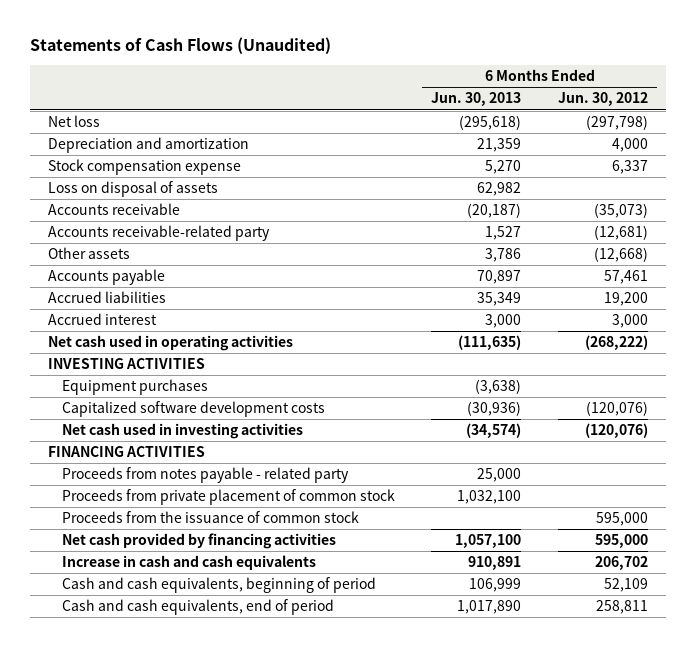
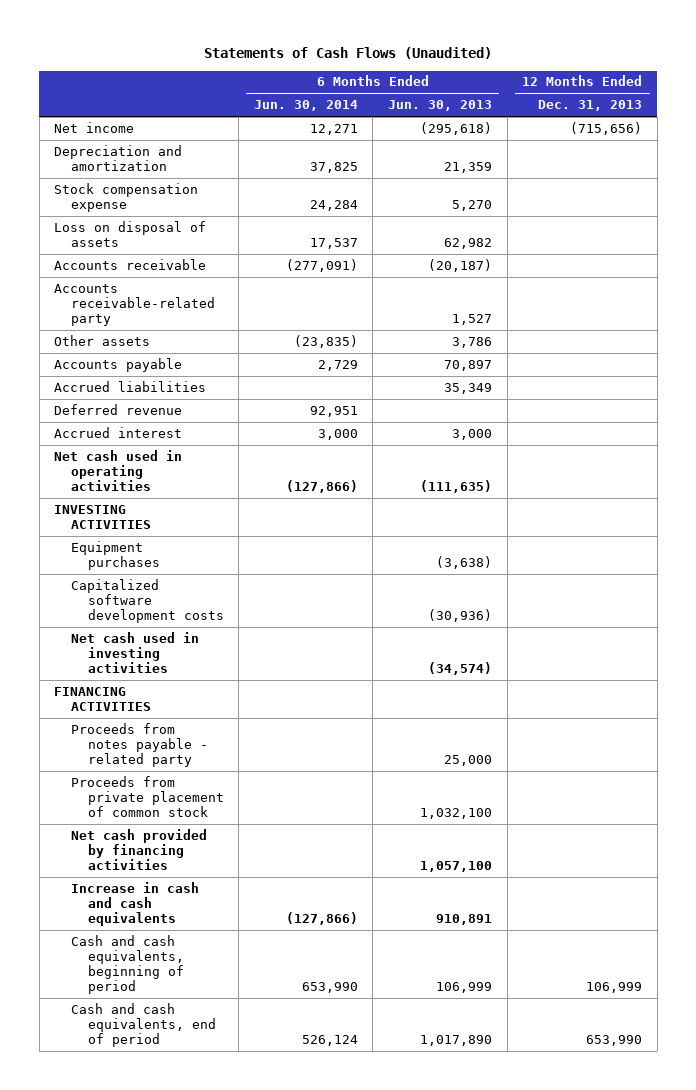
- | 6 Months Ended Jun. 30, 2013 | 6 Months Ended Jun. 30, 2012
+ | 6 Months Ended Jun. 30, 2014 | 6 Months Ended Jun. 30, 2013 | 12 Months Ended Dec. 31, 2013
- Net loss | (295,618) | (297,798)
+ Net income | 12,271 | (295,618) | (715,656)
+ Deferred revenue | 92,951 | |
- Proceeds from the issuance of common stock | | 595,000

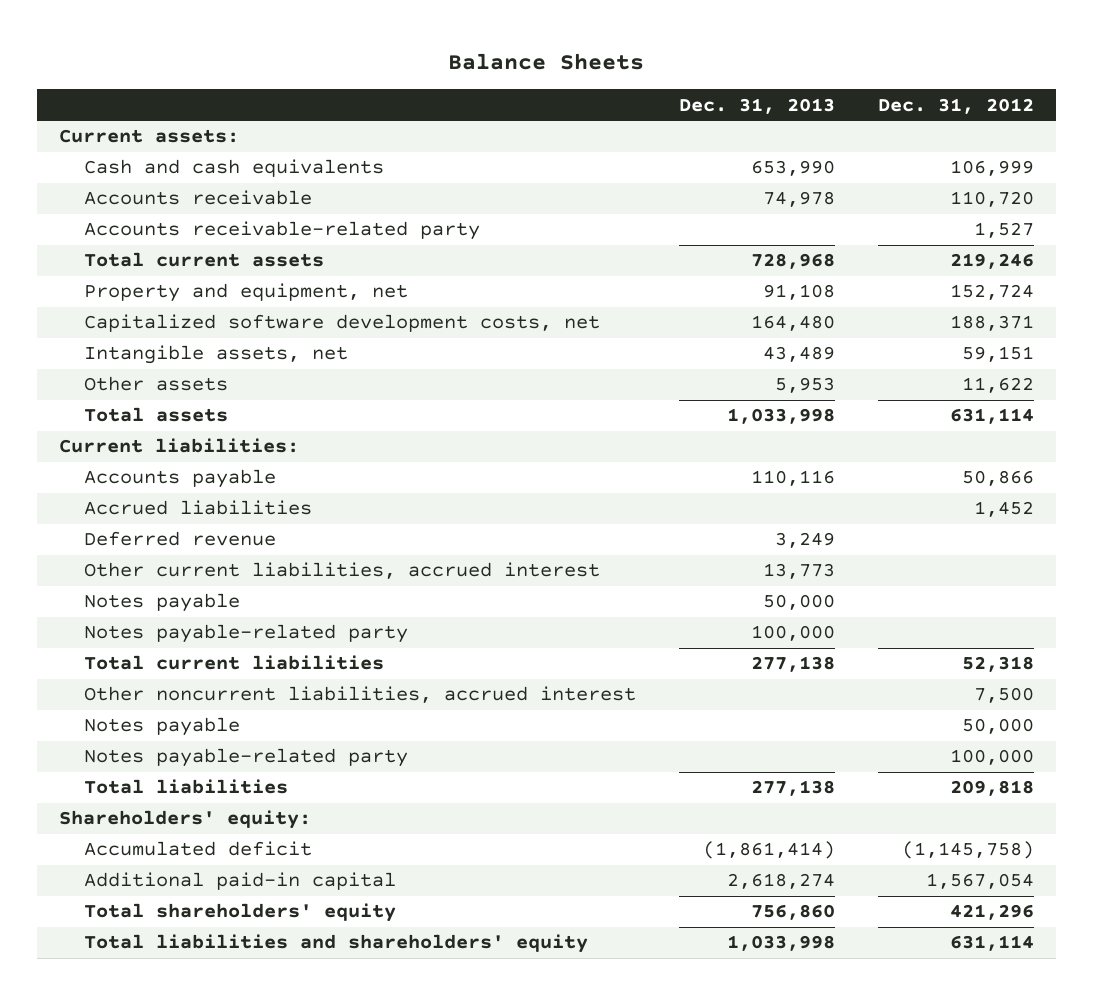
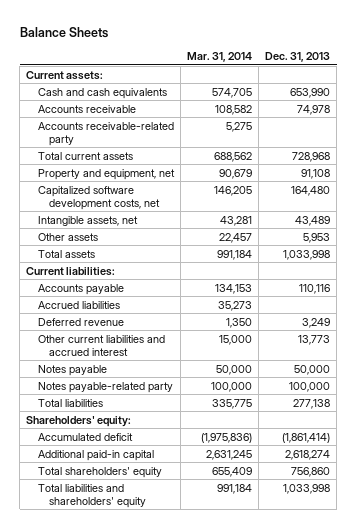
- | Dec. 31, 2013 | Dec. 31, 2012
+ | Mar. 31, 2014 | Dec. 31, 2013
- Other current liabilities, accrued interest | 13,773 |
+ Other current liabilities and accrued interest | 15,000 | 13,773
- Total current liabilities | 277,138 | 52,318
- Other noncurrent liabilities, accrued interest | | 7,500
- Notes payable | | 50,000
- Notes payable-related party | | 100,000

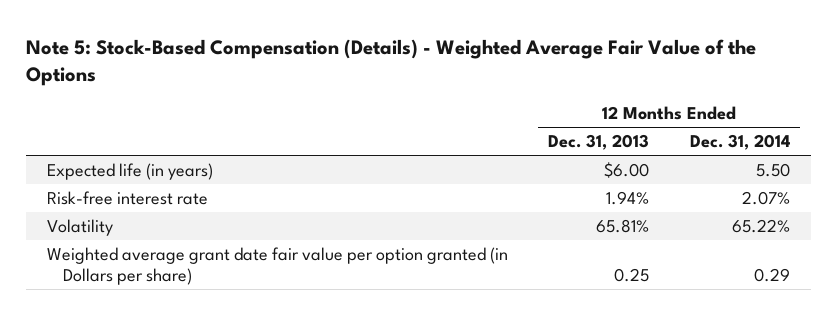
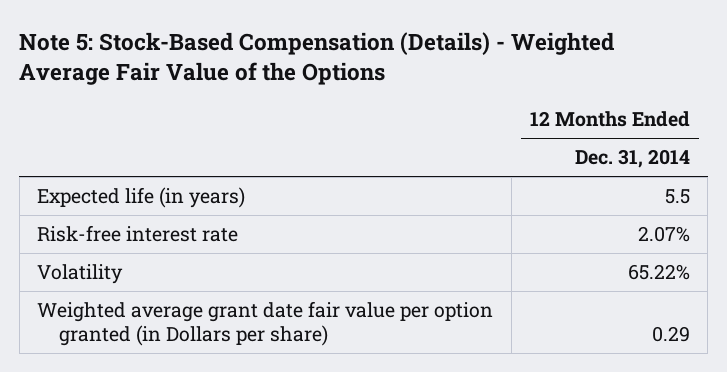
- | 12 Months Ended Dec. 31, 2013 | 12 Months Ended Dec. 31, 2014
+ | 12 Months Ended Dec. 31, 2014
- Expected life (in years) | $6.00 | 5.50
+ Expected life (in years) | 5.5

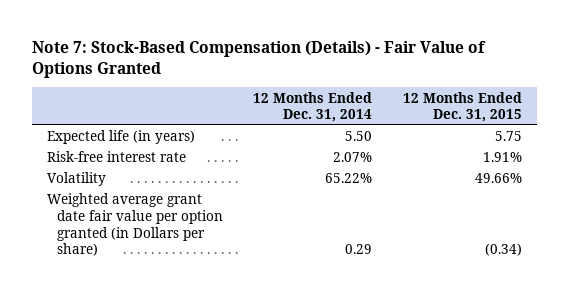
- Note 5: Stock-Based Compensation (Details) - Weighted Average Fair Value of the Options
+ Note 7: Stock-Based Compensation (Details) - Fair Value of Options Granted
- | 12 Months Ended Dec. 31, 2014
+ | 12 Months Ended Dec. 31, 2014 | 12 Months Ended Dec. 31, 2015
- Expected life (in years) | 5.5
+ Expected life (in years) | 5.50 | 5.75

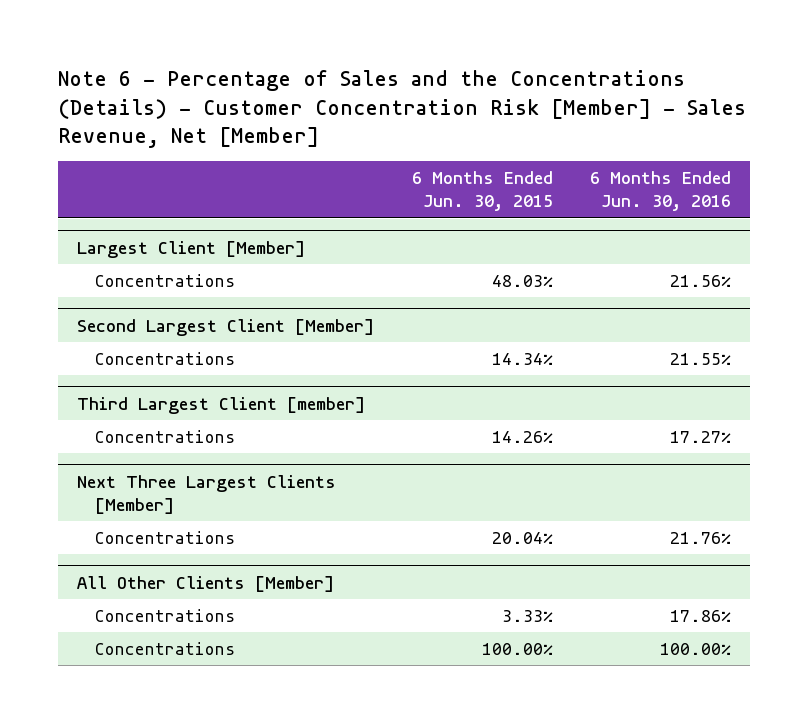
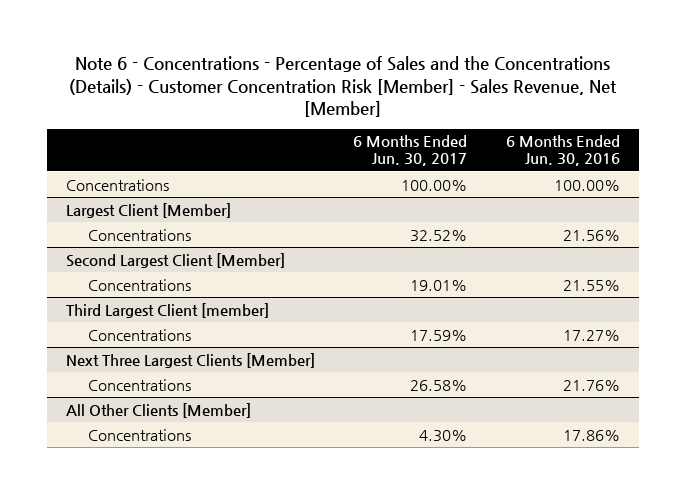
- Note 6 - Percentage of Sales and the Concentrations (Details) - Customer Concentration Risk [Member] - Sales Revenue, Net [Member]
+ Note 6 - Concentrations - Percentage of Sales and the Concentrations (Details) - Customer Concentration Risk [Member] - Sales Revenue, Net [Member]
- | 6 Months Ended Jun. 30, 2015 | 6 Months Ended Jun. 30, 2016
+ | 6 Months Ended Jun. 30, 2017 | 6 Months Ended Jun. 30, 2016
+ Concentrations | 100.00% | 100.00%
@ All Other Clients [Member]
- Concentrations | 100.00% | 100.00%

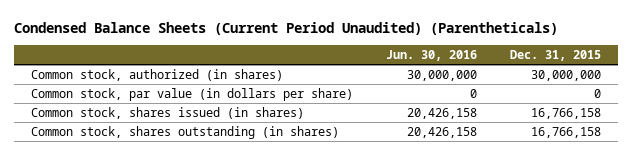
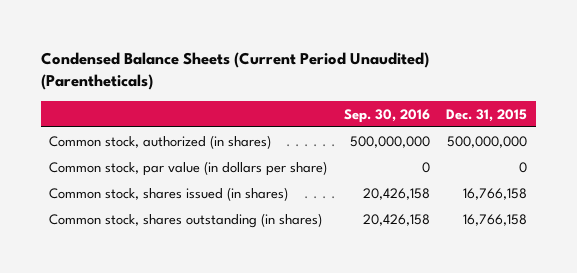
- | Jun. 30, 2016 | Dec. 31, 2015
+ | Sep. 30, 2016 | Dec. 31, 2015
- Common stock, authorized (in shares) | 30,000,000 | 30,000,000
+ Common stock, authorized (in shares) | 500,000,000 | 500,000,000

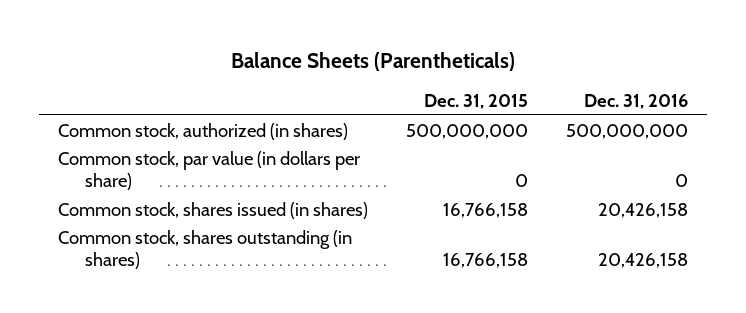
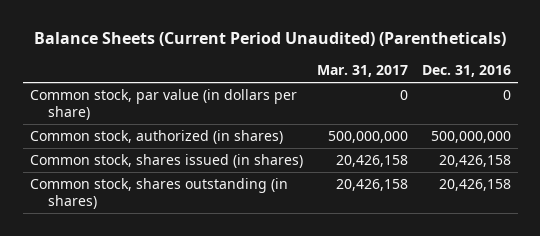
- Balance Sheets (Parentheticals)
+ Balance Sheets (Current Period Unaudited) (Parentheticals)
- | Dec. 31, 2015 | Dec. 31, 2016
+ | Mar. 31, 2017 | Dec. 31, 2016
moved down: Common stock, authorized (in shares) | 500,000,000 | 500,000,000

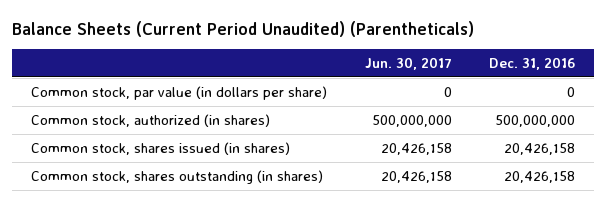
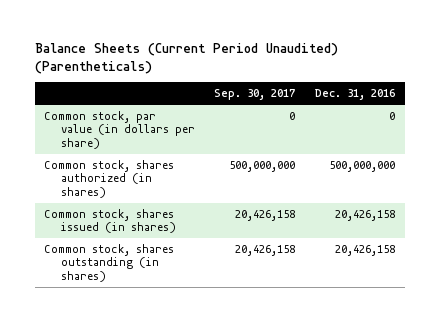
- | Jun. 30, 2017 | Dec. 31, 2016
+ | Sep. 30, 2017 | Dec. 31, 2016
- Common stock, authorized (in shares) | 500,000,000 | 500,000,000
+ Common stock, shares authorized (in shares) | 500,000,000 | 500,000,000

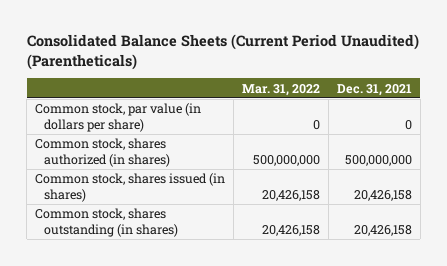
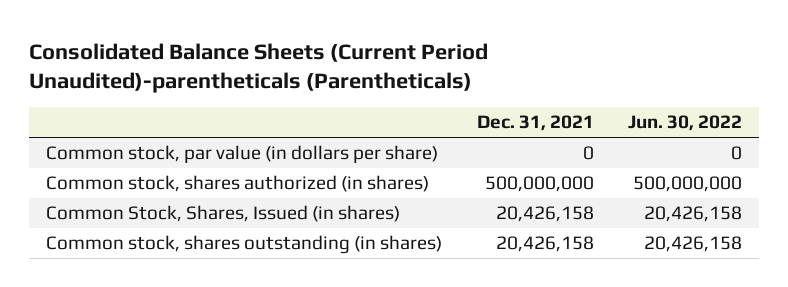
- Consolidated Balance Sheets (Current Period Unaudited) (Parentheticals)
+ Consolidated Balance Sheets (Current Period Unaudited)-parentheticals (Parentheticals)
- | Mar. 31, 2022 | Dec. 31, 2021
+ | Dec. 31, 2021 | Jun. 30, 2022
- Common stock, shares issued (in shares) | 20,426,158 | 20,426,158
+ Common Stock, Shares, Issued (in shares) | 20,426,158 | 20,426,158

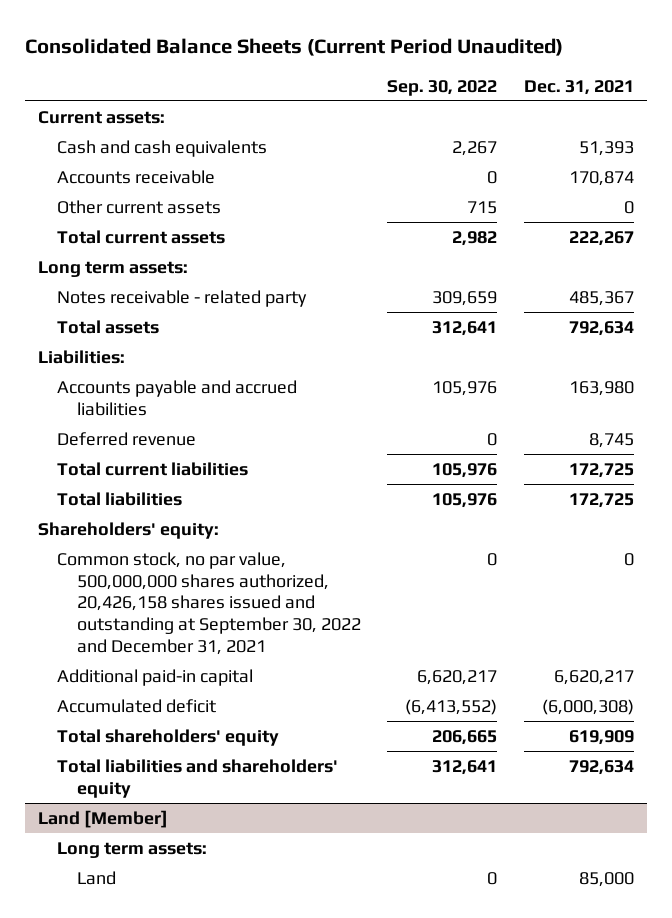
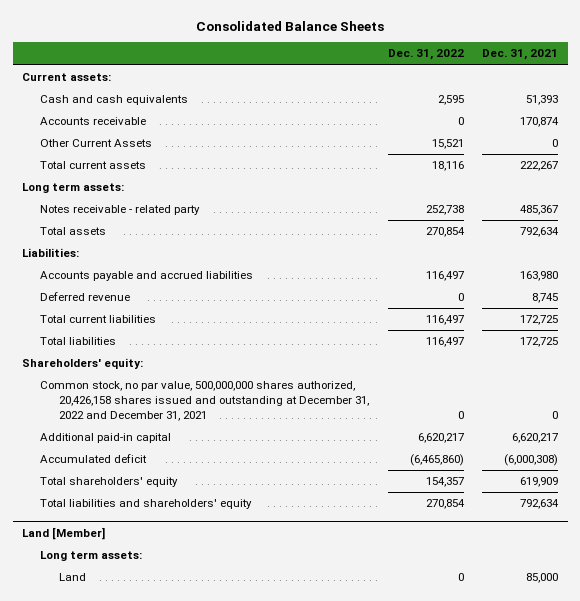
- Consolidated Balance Sheets (Current Period Unaudited)
+ Consolidated Balance Sheets
- | Sep. 30, 2022 | Dec. 31, 2021
+ | Dec. 31, 2022 | Dec. 31, 2021
- Other current assets | 715 | 0
+ Other Current Assets | 15,521 | 0
- Common stock, no par value, 500,000,000 shares authorized, 20,426,158 shares issued and outstanding at September 30, 2022 and December 31, 2021 | 0 | 0
+ Common stock, no par value, 500,000,000 shares authorized, 20,426,158 shares issued and outstanding at December 31, 2022 and December 31, 2021 | 0 | 0

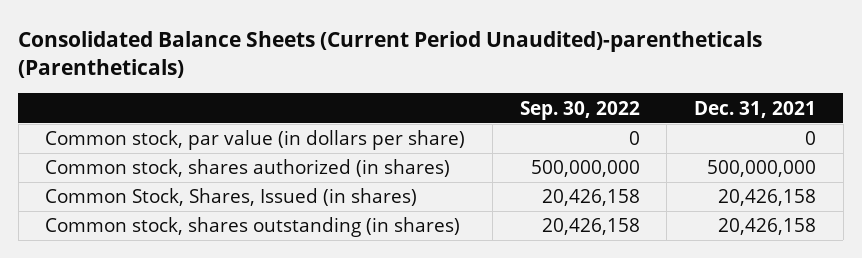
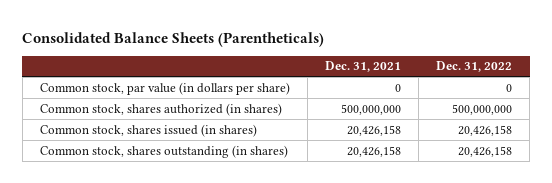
- Consolidated Balance Sheets (Current Period Unaudited)-parentheticals (Parentheticals)
+ Consolidated Balance Sheets (Parentheticals)
- | Sep. 30, 2022 | Dec. 31, 2021
+ | Dec. 31, 2021 | Dec. 31, 2022
- Common Stock, Shares, Issued (in shares) | 20,426,158 | 20,426,158
+ Common stock, shares issued (in shares) | 20,426,158 | 20,426,158

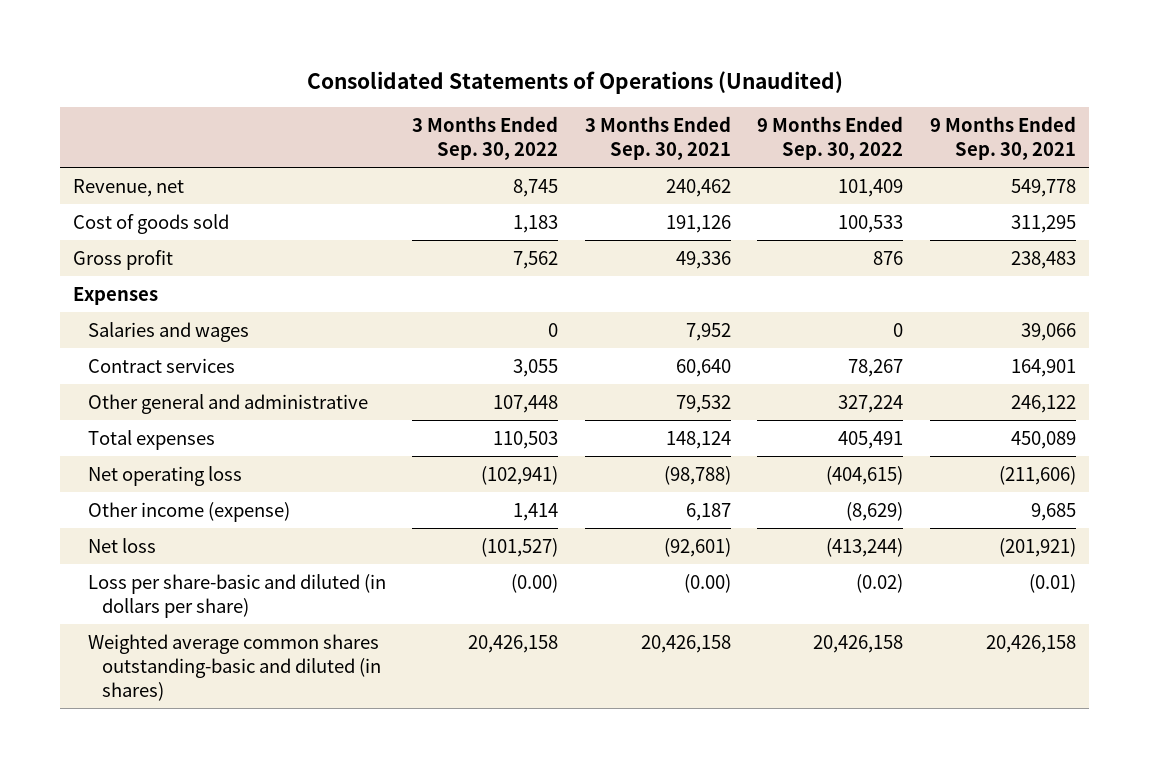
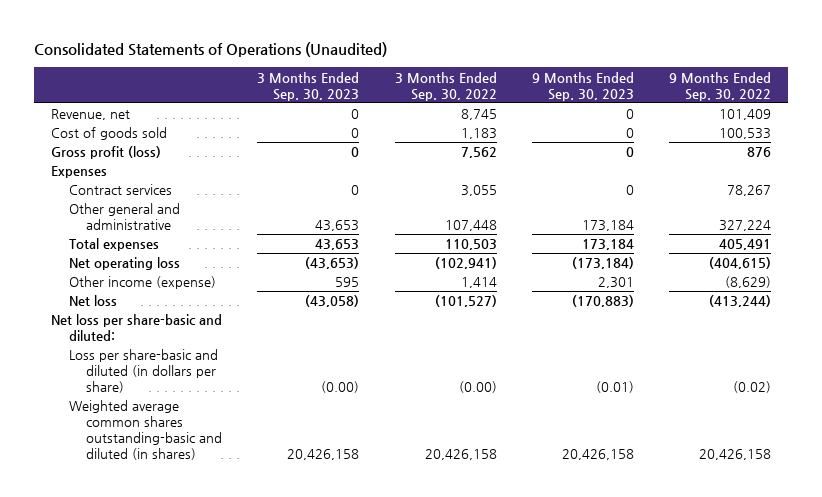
- | 3 Months Ended Sep. 30, 2022 | 3 Months Ended Sep. 30, 2021 | 9 Months Ended Sep. 30, 2022 | 9 Months Ended Sep. 30, 2021
+ | 3 Months Ended Sep. 30, 2023 | 3 Months Ended Sep. 30, 2022 | 9 Months Ended Sep. 30, 2023 | 9 Months Ended Sep. 30, 2022
- Gross profit | 7,562 | 49,336 | 876 | 238,483
+ Gross profit (loss) | 0 | 7,562 | 0 | 876
- Salaries and wages | 0 | 7,952 | 0 | 39,066
+ Net loss per share-basic and diluted:

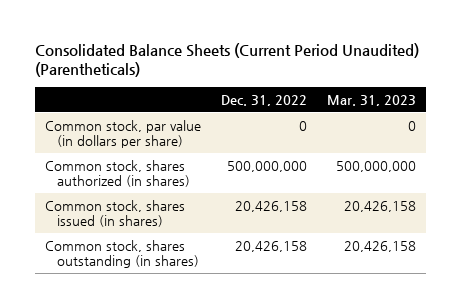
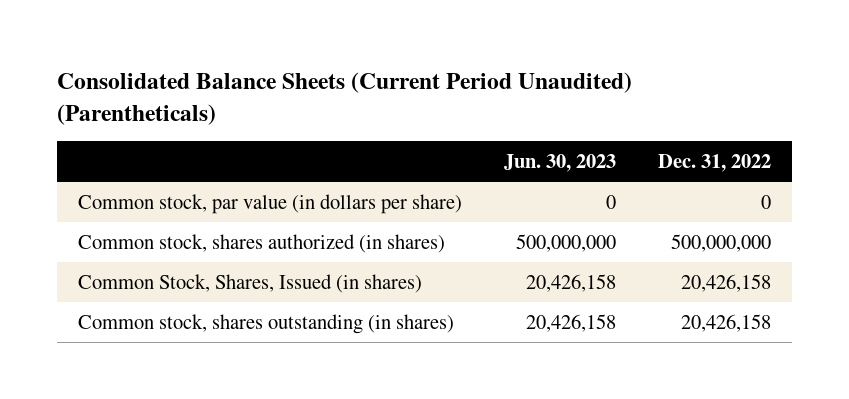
- | Dec. 31, 2022 | Mar. 31, 2023
+ | Jun. 30, 2023 | Dec. 31, 2022
- Common stock, shares issued (in shares) | 20,426,158 | 20,426,158
+ Common Stock, Shares, Issued (in shares) | 20,426,158 | 20,426,158

